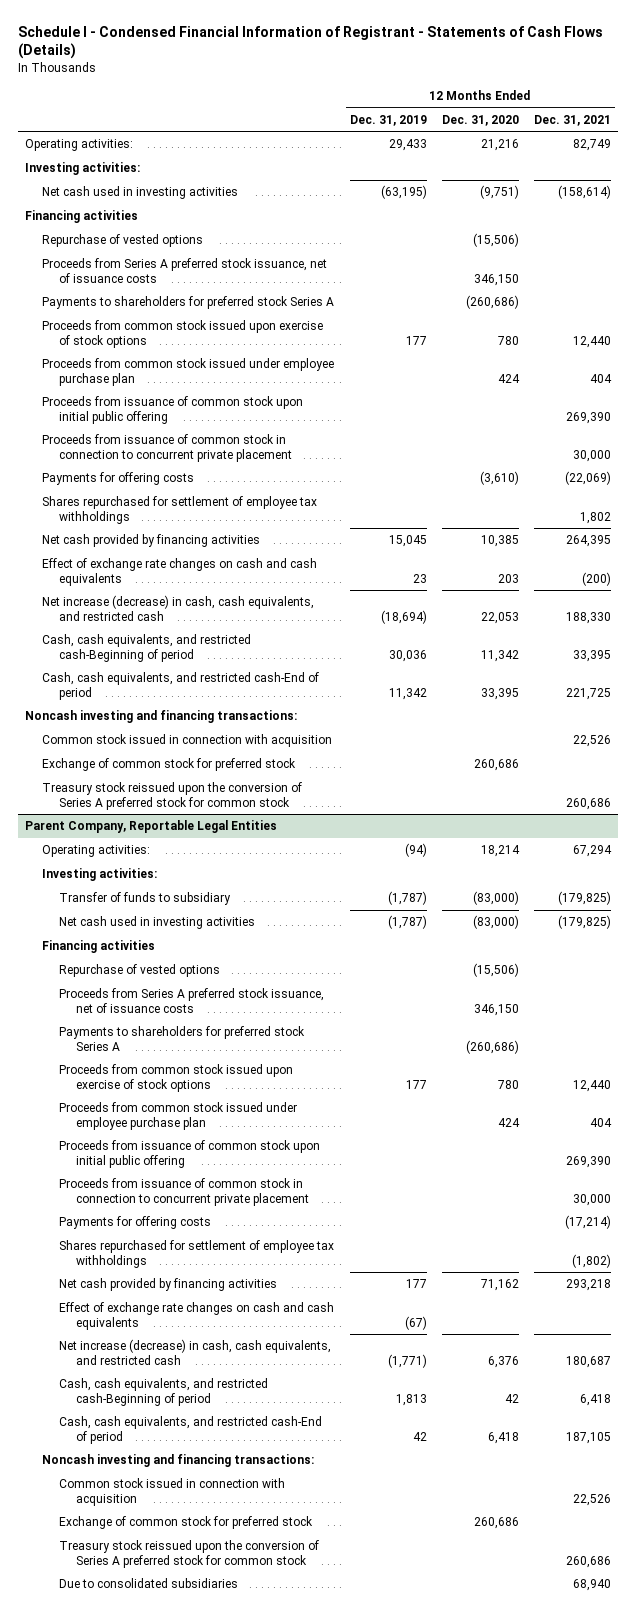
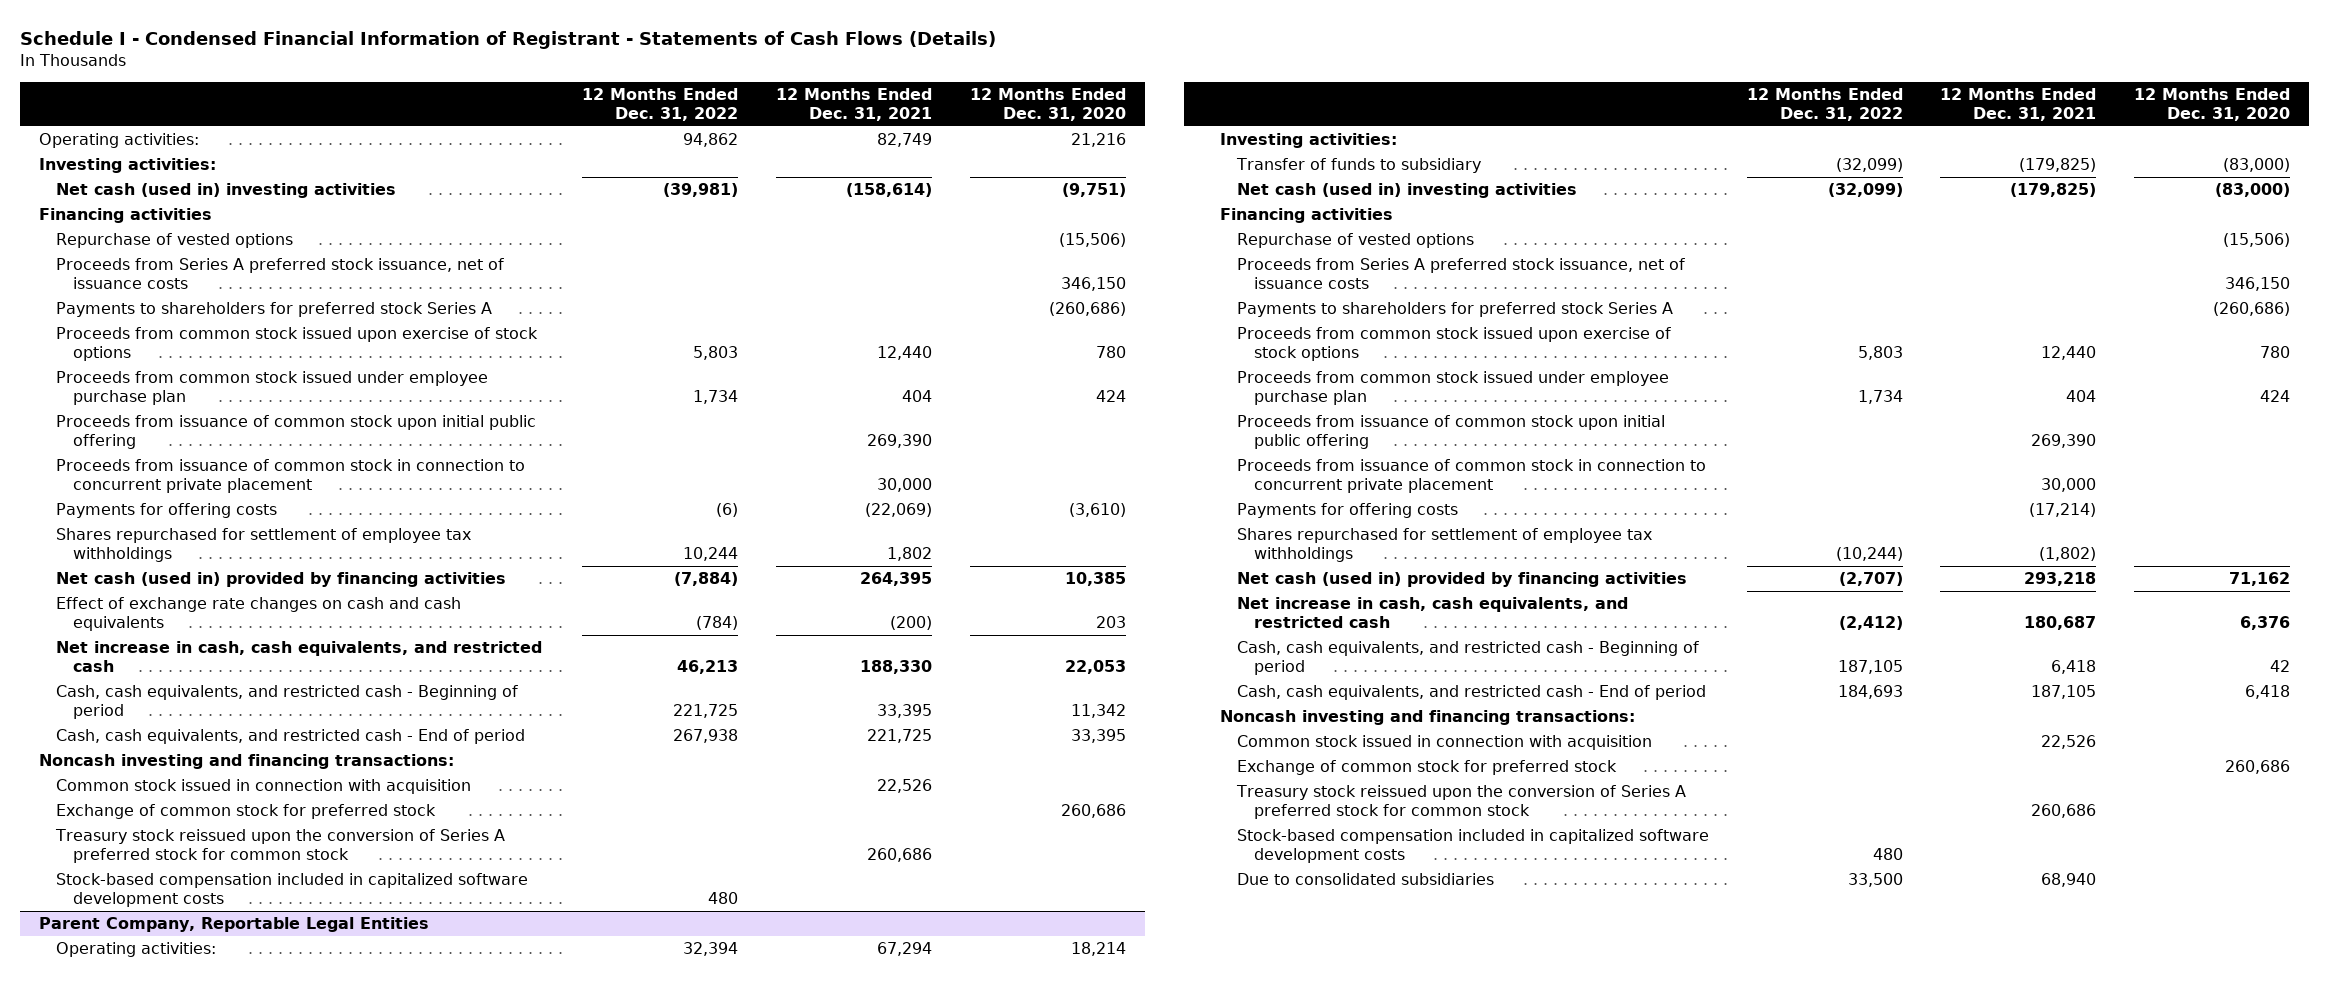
- | 12 Months Ended Dec. 31, 2019 | 12 Months Ended Dec. 31, 2020 | 12 Months Ended Dec. 31, 2021
+ | 12 Months Ended Dec. 31, 2022 | 12 Months Ended Dec. 31, 2021 | 12 Months Ended Dec. 31, 2020
- Net cash used in investing activities | (63,195) | (9,751) | (158,614)
+ Net cash (used in) investing activities | (39,981) | (158,614) | (9,751)
- Net cash provided by financing activities | 15,045 | 10,385 | 264,395
+ Net cash (used in) provided by financing activities | (7,884) | 264,395 | 10,385
- Net increase (decrease) in cash, cash equivalents, and restricted cash | (18,694) | 22,053 | 188,330
- Cash, cash equivalents, and restricted cash-Beginning of period | 30,036 | 11,342 | 33,395
- Cash, cash equivalents, and restricted cash-End of period | 11,342 | 33,395 | 221,725
+ Net increase in cash, cash equivalents, and restricted cash | 46,213 | 188,330 | 22,053
+ Cash, cash equivalents, and restricted cash - Beginning of period | 221,725 | 33,395 | 11,342
+ Cash, cash equivalents, and restricted cash - End of period | 267,938 | 221,725 | 33,395
+ Stock-based compensation included in capitalized software development costs | 480 | |
@ Parent Company, Reportable Legal Entities
- Net cash used in investing activities | (1,787) | (83,000) | (179,825)
+ Net cash (used in) investing activities | (32,099) | (179,825) | (83,000)
- Net cash provided by financing activities | 177 | 71,162 | 293,218
- Effect of exchange rate changes on cash and cash equivalents | (67) | |
- Net increase (decrease) in cash, cash equivalents, and restricted cash | (1,771) | 6,376 | 180,687
- Cash, cash equivalents, and restricted cash-Beginning of period | 1,813 | 42 | 6,418
- Cash, cash equivalents, and restricted cash-End of period | 42 | 6,418 | 187,105
+ Net cash (used in) provided by financing activities | (2,707) | 293,218 | 71,162
+ Net increase in cash, cash equivalents, and restricted cash | (2,412) | 180,687 | 6,376
+ Cash, cash equivalents, and restricted cash - Beginning of period | 187,105 | 6,418 | 42
+ Cash, cash equivalents, and restricted cash - End of period | 184,693 | 187,105 | 6,418
+ Stock-based compensation included in capitalized software development costs | 480 | |

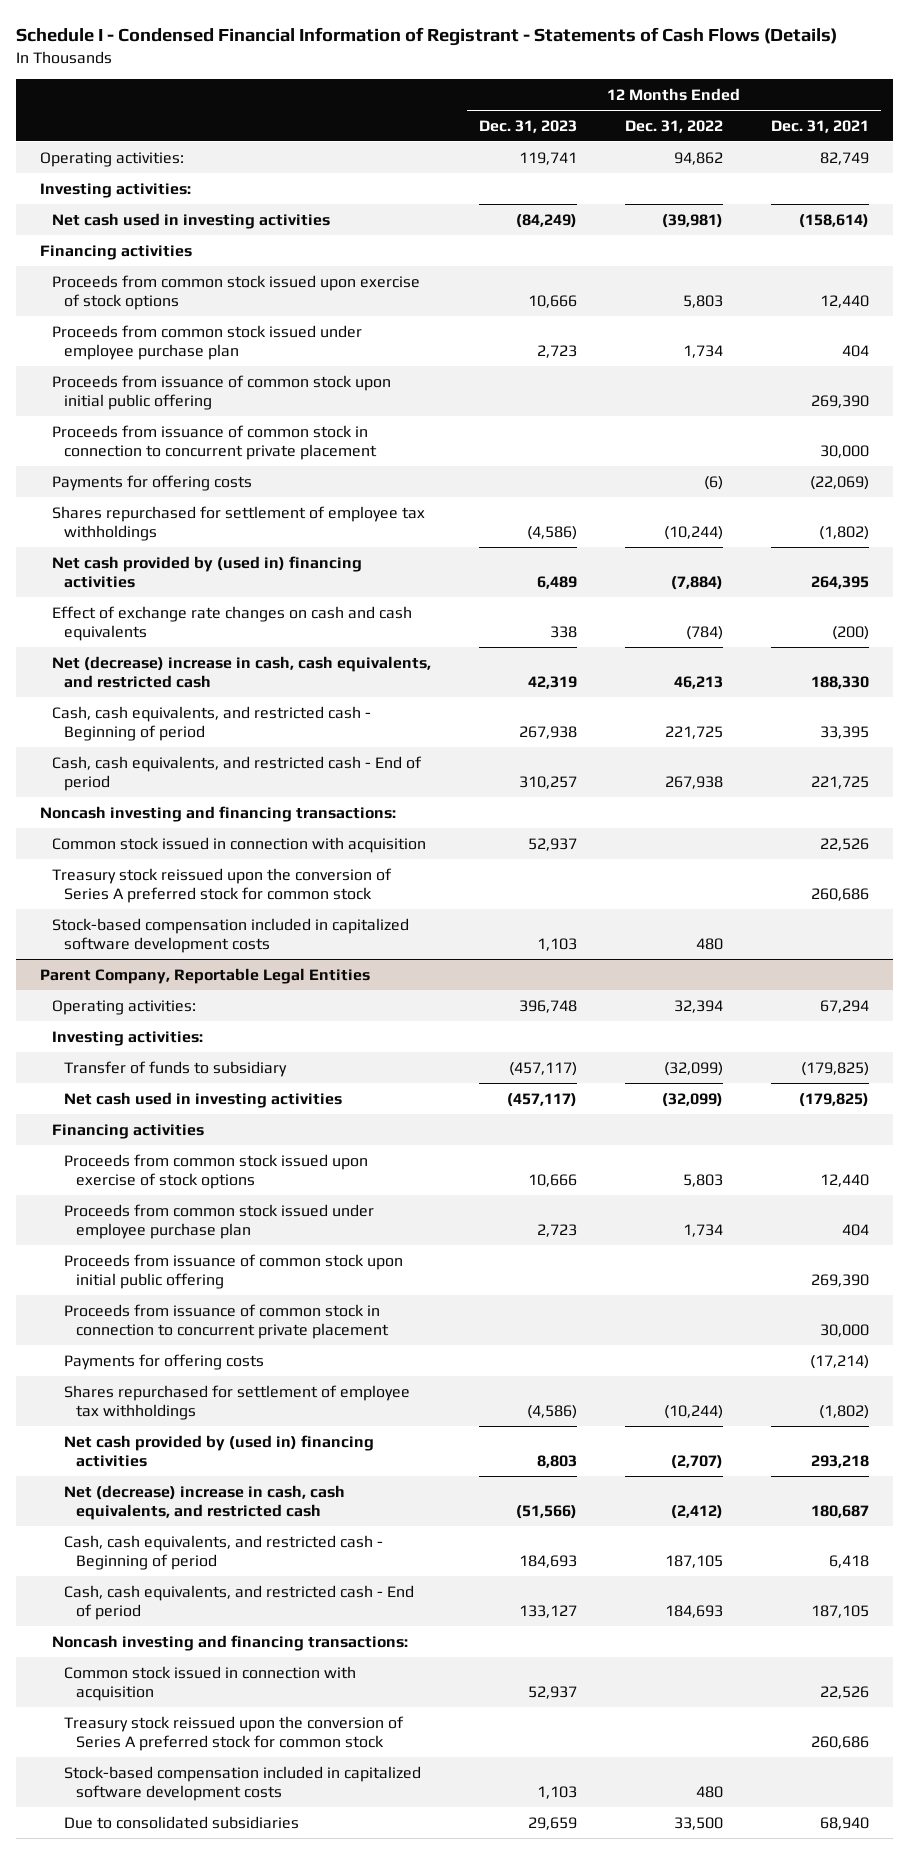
- | 12 Months Ended Dec. 31, 2022 | 12 Months Ended Dec. 31, 2021 | 12 Months Ended Dec. 31, 2020
+ | 12 Months Ended Dec. 31, 2023 | 12 Months Ended Dec. 31, 2022 | 12 Months Ended Dec. 31, 2021
- Net cash (used in) investing activities | (39,981) | (158,614) | (9,751)
+ Net cash used in investing activities | (84,249) | (39,981) | (158,614)
- Repurchase of vested options | | | (15,506)
- Proceeds from Series A preferred stock issuance, net of issuance costs | | | 346,150
- Payments to shareholders for preferred stock Series A | | | (260,686)
- Shares repurchased for settlement of employee tax withholdings | 10,244 | 1,802 |
- Net cash (used in) provided by financing activities | (7,884) | 264,395 | 10,385
+ Shares repurchased for settlement of employee tax withholdings | (4,586) | (10,244) | (1,802)
+ Net cash provided by (used in) financing activities | 6,489 | (7,884) | 264,395
- Net increase in cash, cash equivalents, and restricted cash | 46,213 | 188,330 | 22,053
+ Net (decrease) increase in cash, cash equivalents, and restricted cash | 42,319 | 46,213 | 188,330
- Exchange of common stock for preferred stock | | | 260,686
@ Parent Company, Reportable Legal Entities
- Net cash (used in) investing activities | (32,099) | (179,825) | (83,000)
+ Net cash used in investing activities | (457,117) | (32,099) | (179,825)
- Repurchase of vested options | | | (15,506)
- Proceeds from Series A preferred stock issuance, net of issuance costs | | | 346,150
- Payments to shareholders for preferred stock Series A | | | (260,686)
- Net cash (used in) provided by financing activities | (2,707) | 293,218 | 71,162
- Net increase in cash, cash equivalents, and restricted cash | (2,412) | 180,687 | 6,376
+ Net cash provided by (used in) financing activities | 8,803 | (2,707) | 293,218
+ Net (decrease) increase in cash, cash equivalents, and restricted cash | (51,566) | (2,412) | 180,687
- Exchange of common stock for preferred stock | | | 260,686

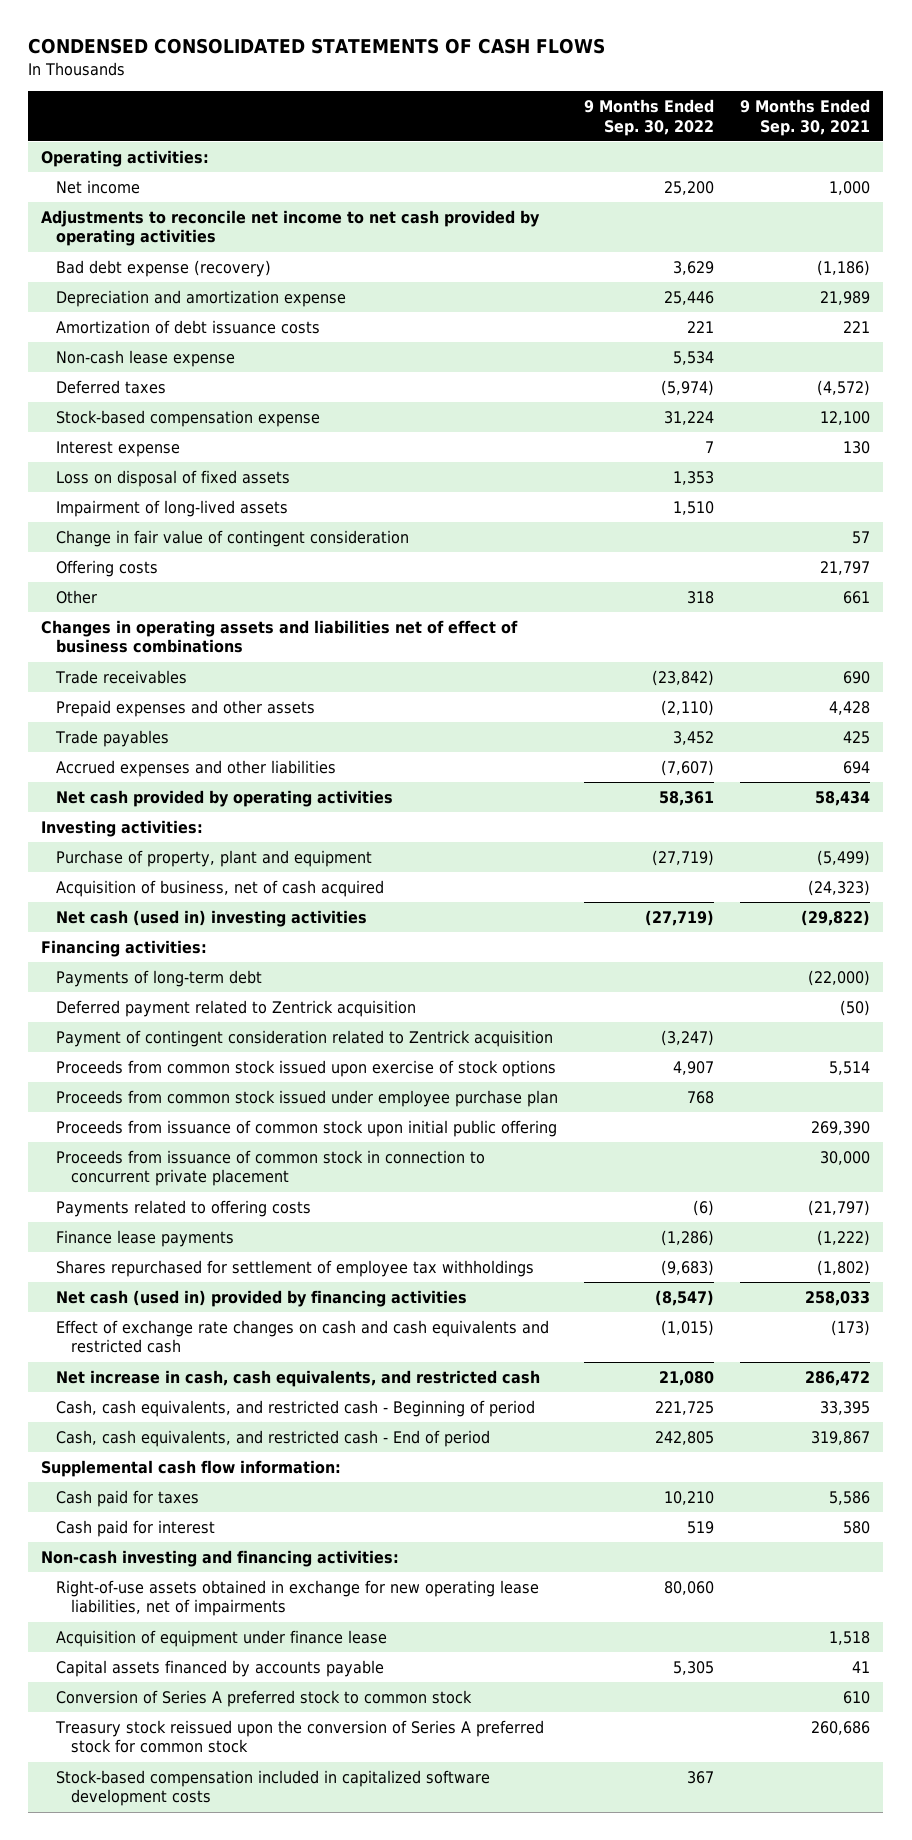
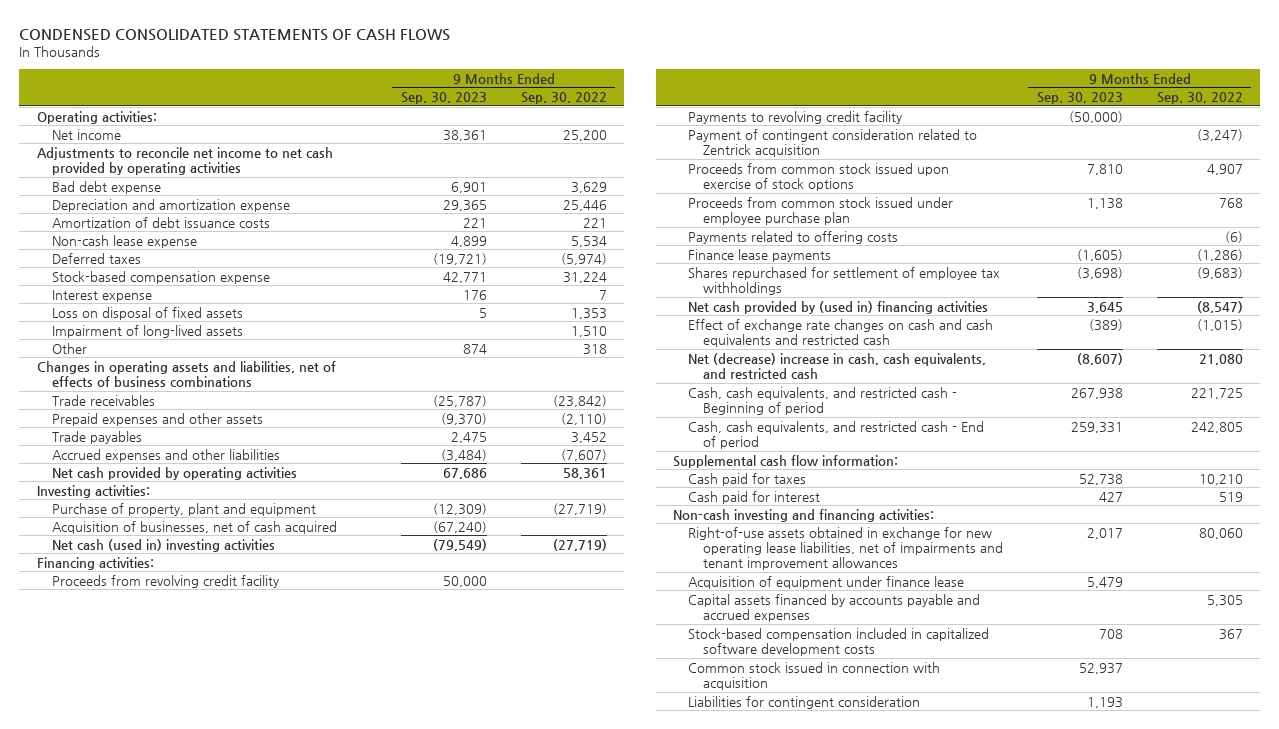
- | 9 Months Ended Sep. 30, 2022 | 9 Months Ended Sep. 30, 2021
+ | 9 Months Ended Sep. 30, 2023 | 9 Months Ended Sep. 30, 2022
- Bad debt expense (recovery) | 3,629 | (1,186)
+ Bad debt expense | 6,901 | 3,629
- Change in fair value of contingent consideration | | 57
- Offering costs | | 21,797
- Changes in operating assets and liabilities net of effect of business combinations
+ Changes in operating assets and liabilities, net of effects of business combinations
- Acquisition of business, net of cash acquired | | (24,323)
+ Acquisition of businesses, net of cash acquired | (67,240) |
- Payments of long-term debt | | (22,000)
- Deferred payment related to Zentrick acquisition | | (50)
+ Proceeds from revolving credit facility | 50,000 |
+ Payments to revolving credit facility | (50,000) |
- Proceeds from issuance of common stock upon initial public offering | | 269,390
- Proceeds from issuance of common stock in connection to concurrent private placement | | 30,000
- Net cash (used in) provided by financing activities | (8,547) | 258,033
+ Net cash provided by (used in) financing activities | 3,645 | (8,547)
- Net increase in cash, cash equivalents, and restricted cash | 21,080 | 286,472
+ Net (decrease) increase in cash, cash equivalents, and restricted cash | (8,607) | 21,080
- Right-of-use assets obtained in exchange for new operating lease liabilities, net of impairments | 80,060 |
+ Right-of-use assets obtained in exchange for new operating lease liabilities, net of impairments and tenant improvement allowances | 2,017 | 80,060
- Capital assets financed by accounts payable | 5,305 | 41
- Conversion of Series A preferred stock to common stock | | 610
- Treasury stock reissued upon the conversion of Series A preferred stock for common stock | | 260,686
+ Capital assets financed by accounts payable and accrued expenses | | 5,305
+ Common stock issued in connection with acquisition | 52,937 |
+ Liabilities for contingent consideration | 1,193 |

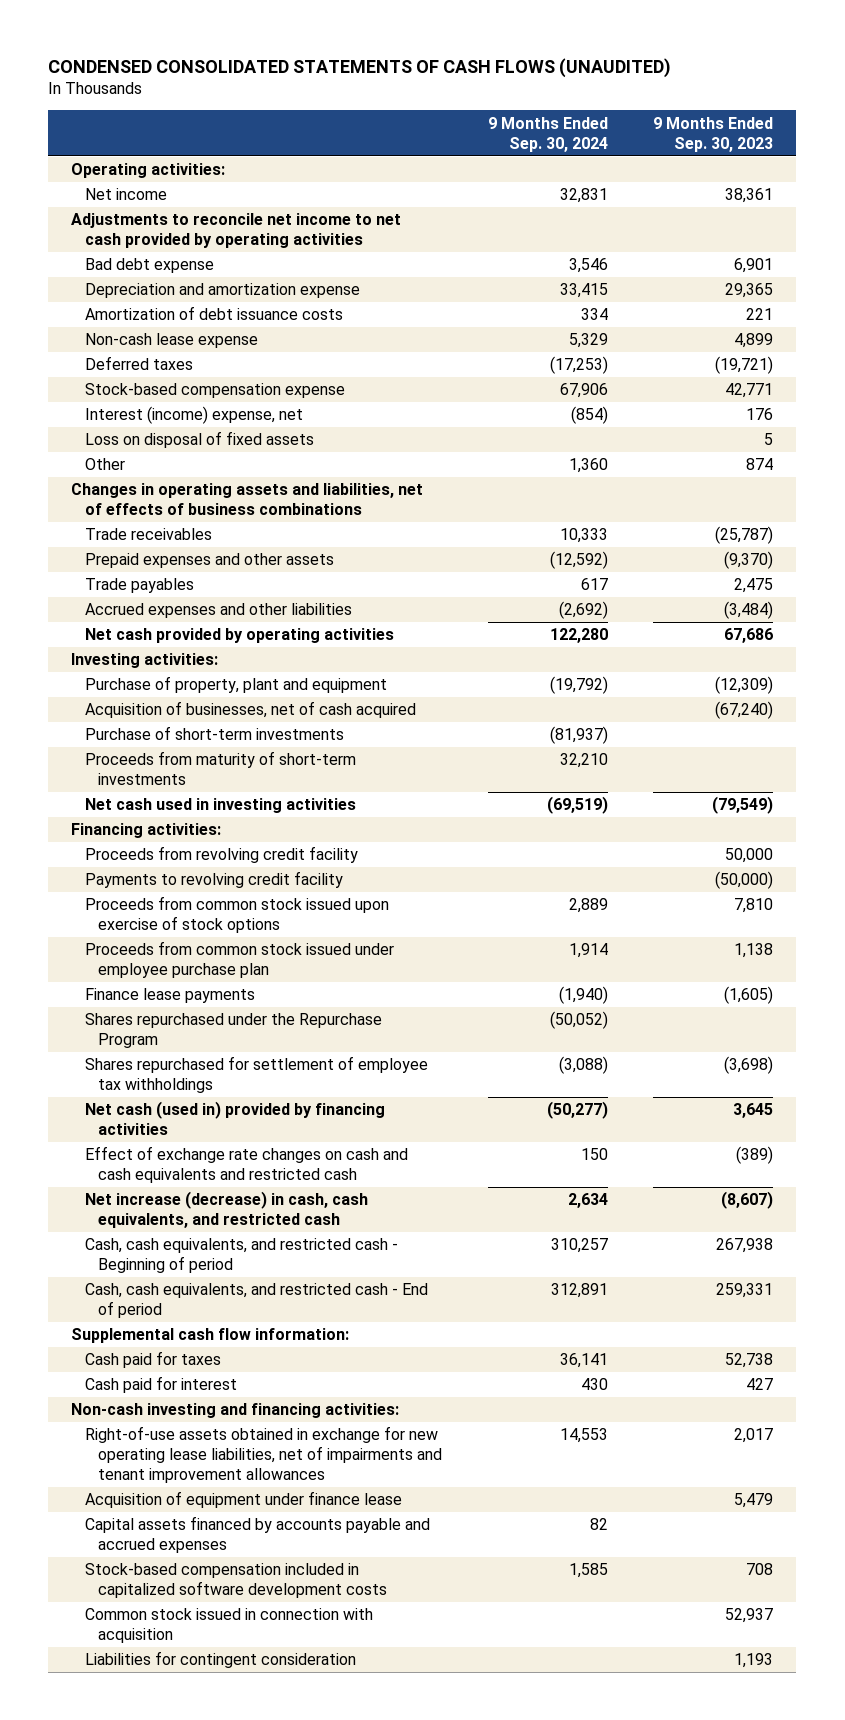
- CONDENSED CONSOLIDATED STATEMENTS OF CASH FLOWS
+ CONDENSED CONSOLIDATED STATEMENTS OF CASH FLOWS (UNAUDITED)
- | 9 Months Ended Sep. 30, 2023 | 9 Months Ended Sep. 30, 2022
+ | 9 Months Ended Sep. 30, 2024 | 9 Months Ended Sep. 30, 2023
- Interest expense | 176 | 7
+ Interest (income) expense, net | (854) | 176
- Impairment of long-lived assets | | 1,510
- Net cash (used in) investing activities | (79,549) | (27,719)
+ Purchase of short-term investments | (81,937) |
+ Proceeds from maturity of short-term investments | 32,210 |
+ Net cash used in investing activities | (69,519) | (79,549)
- Payment of contingent consideration related to Zentrick acquisition | | (3,247)
- Payments related to offering costs | | (6)
+ Shares repurchased under the Repurchase Program | (50,052) |
- Net cash provided by (used in) financing activities | 3,645 | (8,547)
+ Net cash (used in) provided by financing activities | (50,277) | 3,645
- Net (decrease) increase in cash, cash equivalents, and restricted cash | (8,607) | 21,080
+ Net increase (decrease) in cash, cash equivalents, and restricted cash | 2,634 | (8,607)

